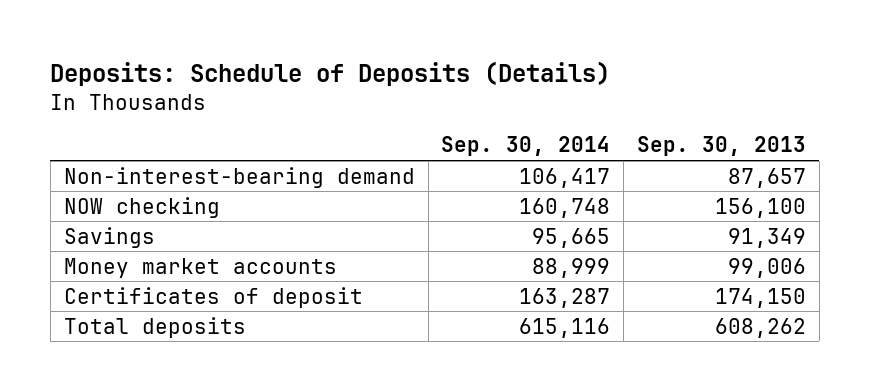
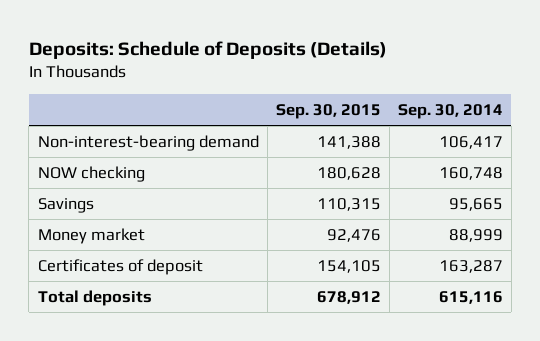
- | Sep. 30, 2014 | Sep. 30, 2013
+ | Sep. 30, 2015 | Sep. 30, 2014
- Money market accounts | 88,999 | 99,006
+ Money market | 92,476 | 88,999

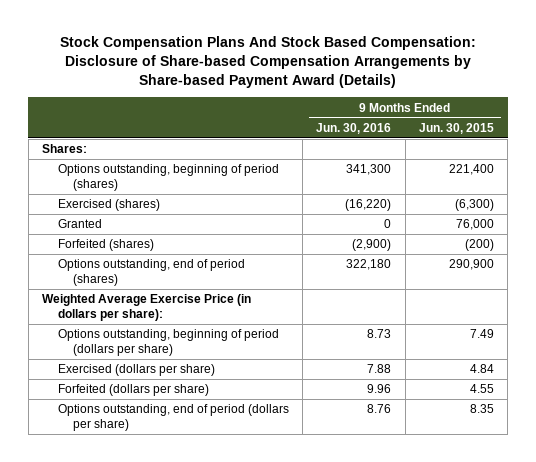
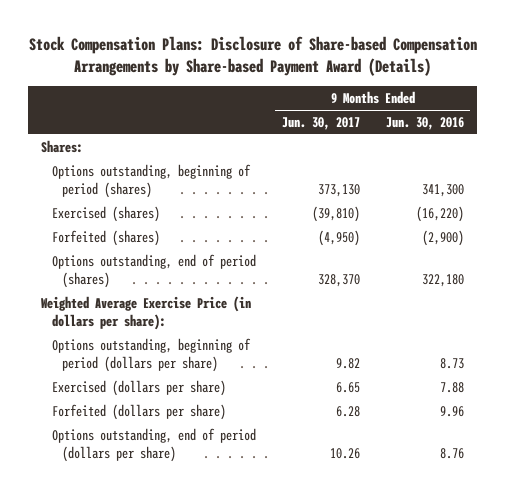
- Stock Compensation Plans And Stock Based Compensation: Disclosure of Share-based Compensation Arrangements by Share-based Payment Award (Details)
+ Stock Compensation Plans: Disclosure of Share-based Compensation Arrangements by Share-based Payment Award (Details)
- | 9 Months Ended Jun. 30, 2016 | 9 Months Ended Jun. 30, 2015
+ | 9 Months Ended Jun. 30, 2017 | 9 Months Ended Jun. 30, 2016
- Granted | 0 | 76,000

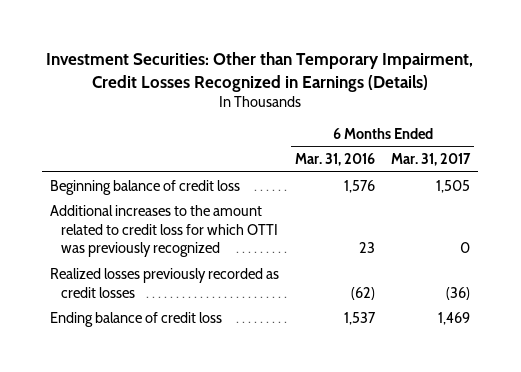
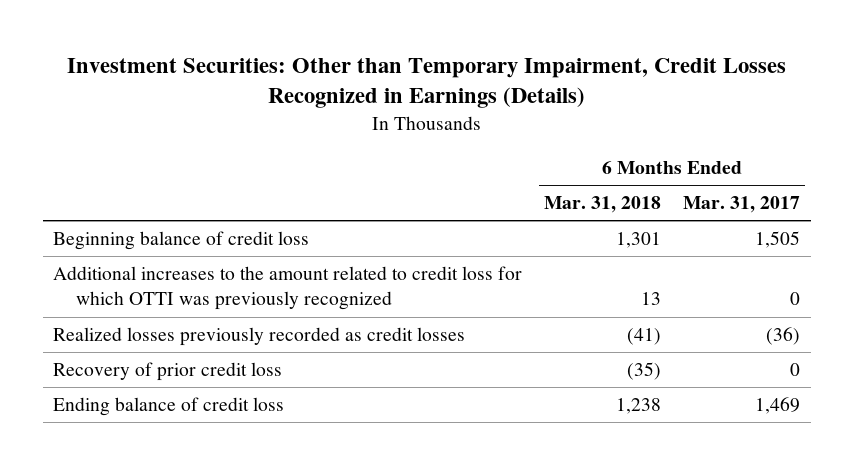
- | 6 Months Ended Mar. 31, 2016 | 6 Months Ended Mar. 31, 2017
+ | 6 Months Ended Mar. 31, 2018 | 6 Months Ended Mar. 31, 2017
+ Recovery of prior credit loss | (35) | 0

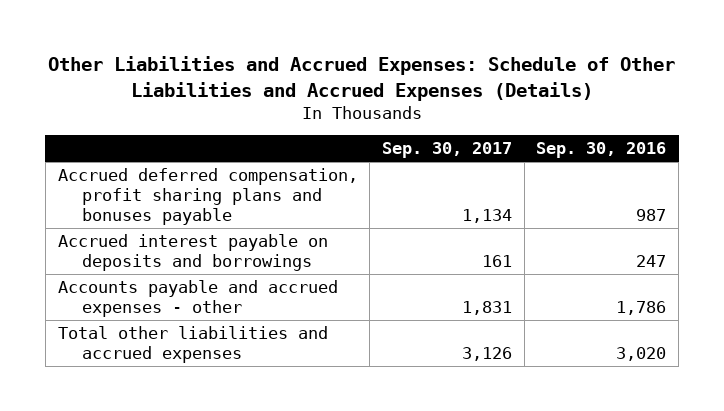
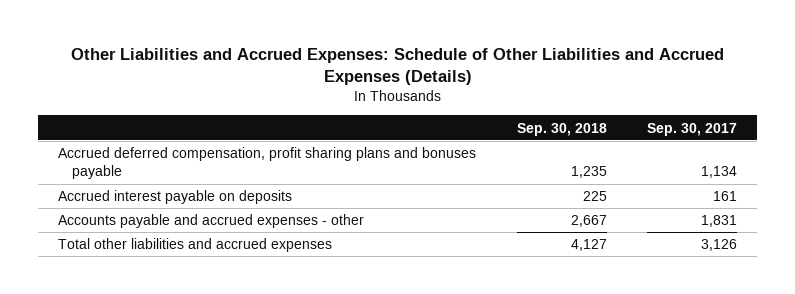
- | Sep. 30, 2017 | Sep. 30, 2016
+ | Sep. 30, 2018 | Sep. 30, 2017
- Accrued interest payable on deposits and borrowings | 161 | 247
+ Accrued interest payable on deposits | 225 | 161

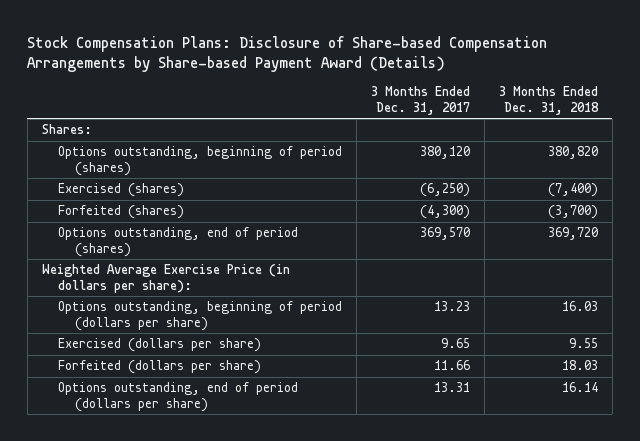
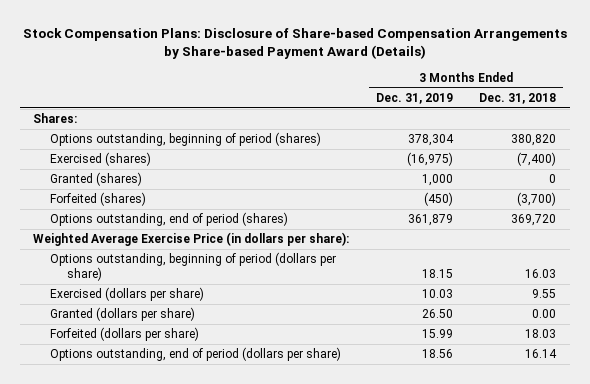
- | 3 Months Ended Dec. 31, 2017 | 3 Months Ended Dec. 31, 2018
+ | 3 Months Ended Dec. 31, 2019 | 3 Months Ended Dec. 31, 2018
+ Granted (shares) | 1,000 | 0
+ Granted (dollars per share) | 26.50 | 0.00

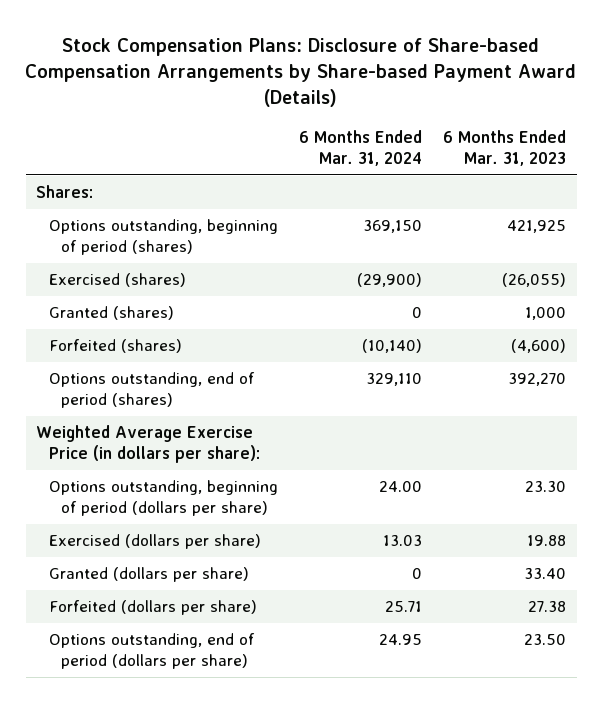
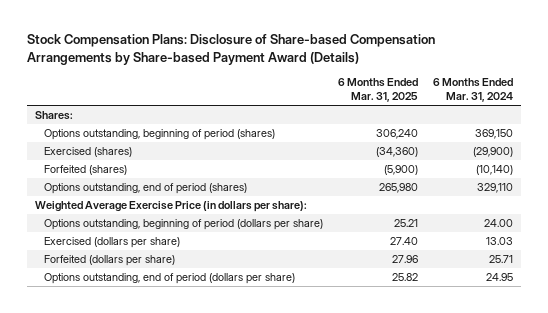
- | 6 Months Ended Mar. 31, 2024 | 6 Months Ended Mar. 31, 2023
+ | 6 Months Ended Mar. 31, 2025 | 6 Months Ended Mar. 31, 2024
- Granted (shares) | 0 | 1,000
- Granted (dollars per share) | 0 | 33.40

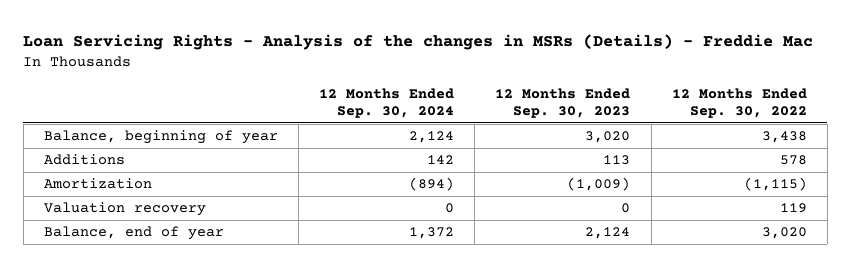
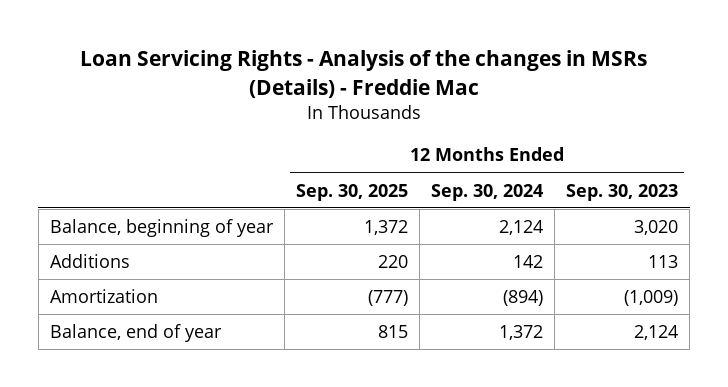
- | 12 Months Ended Sep. 30, 2024 | 12 Months Ended Sep. 30, 2023 | 12 Months Ended Sep. 30, 2022
+ | 12 Months Ended Sep. 30, 2025 | 12 Months Ended Sep. 30, 2024 | 12 Months Ended Sep. 30, 2023
- Valuation recovery | 0 | 0 | 119

